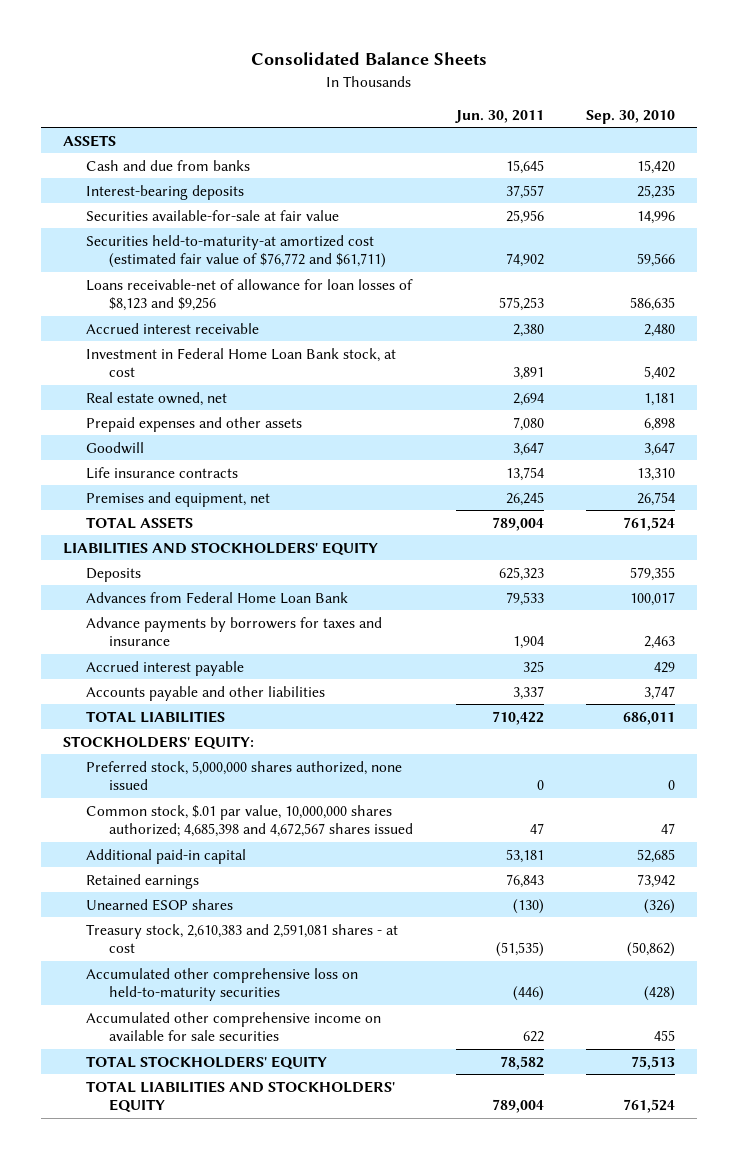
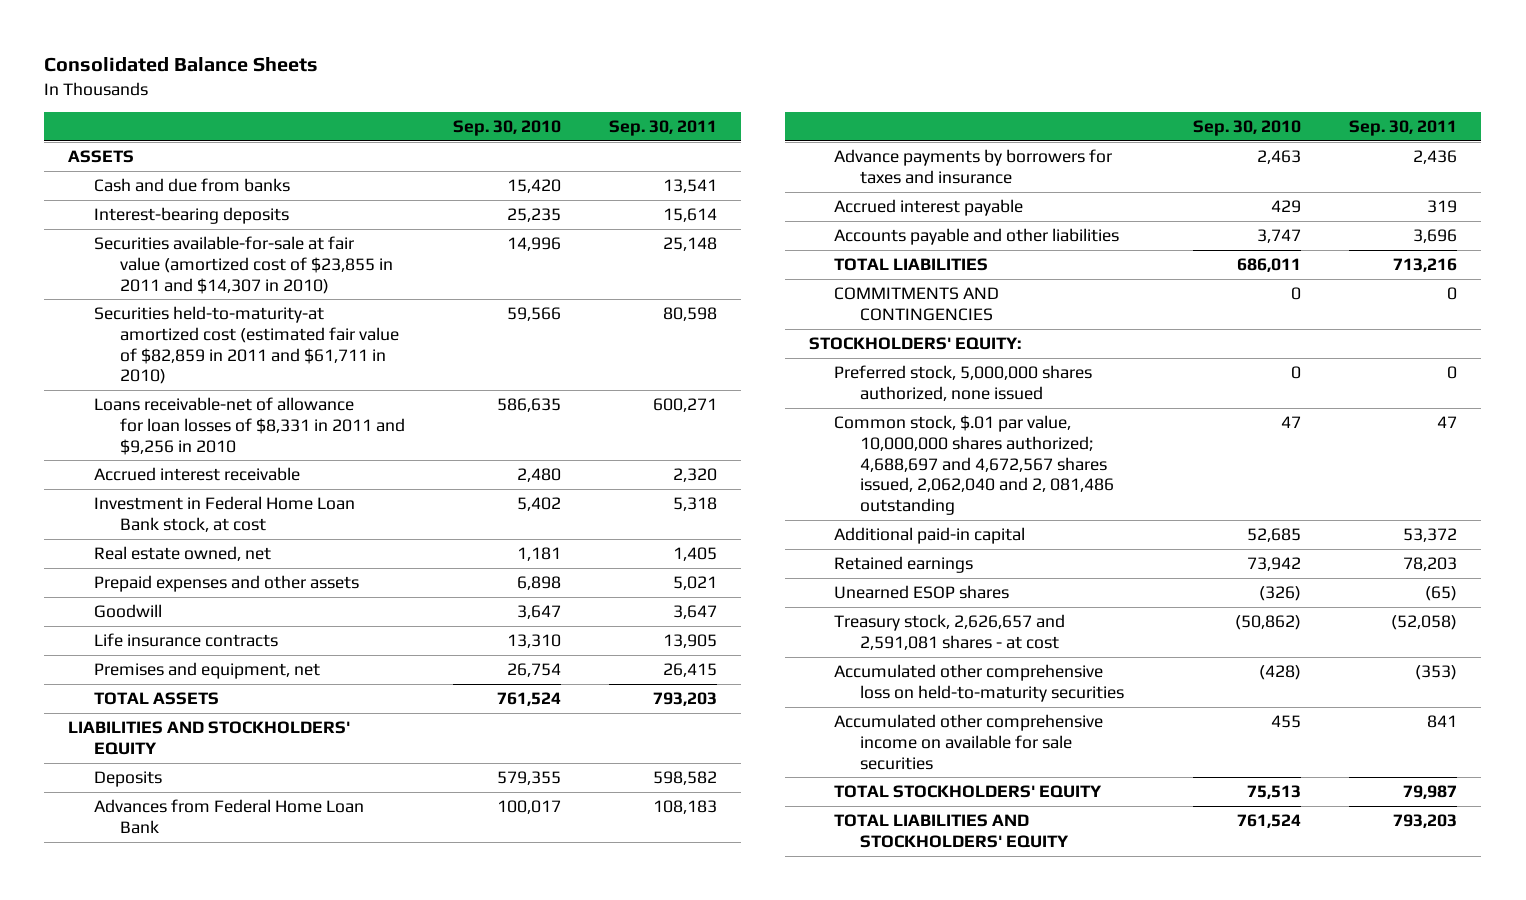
- | Jun. 30, 2011 | Sep. 30, 2010
+ | Sep. 30, 2010 | Sep. 30, 2011
- Securities available-for-sale at fair value | 25,956 | 14,996
- Securities held-to-maturity-at amortized cost (estimated fair value of $76,772 and $61,711) | 74,902 | 59,566
- Loans receivable-net of allowance for loan losses of $8,123 and $9,256 | 575,253 | 586,635
+ Securities available-for-sale at fair value (amortized cost of $23,855 in 2011 and $14,307 in 2010) | 14,996 | 25,148
+ Securities held-to-maturity-at amortized cost (estimated fair value of $82,859 in 2011 and $61,711 in 2010) | 59,566 | 80,598
+ Loans receivable-net of allowance for loan losses of $8,331 in 2011 and $9,256 in 2010 | 586,635 | 600,271
+ COMMITMENTS AND CONTINGENCIES | 0 | 0
- Common stock, $.01 par value, 10,000,000 shares authorized; 4,685,398 and 4,672,567 shares issued | 47 | 47
+ Common stock, $.01 par value, 10,000,000 shares authorized; 4,688,697 and 4,672,567 shares issued, 2,062,040 and 2, 081,486 outstanding | 47 | 47
- Treasury stock, 2,610,383 and 2,591,081 shares - at cost | (51,535) | (50,862)
+ Treasury stock, 2,626,657 and 2,591,081 shares - at cost | (50,862) | (52,058)

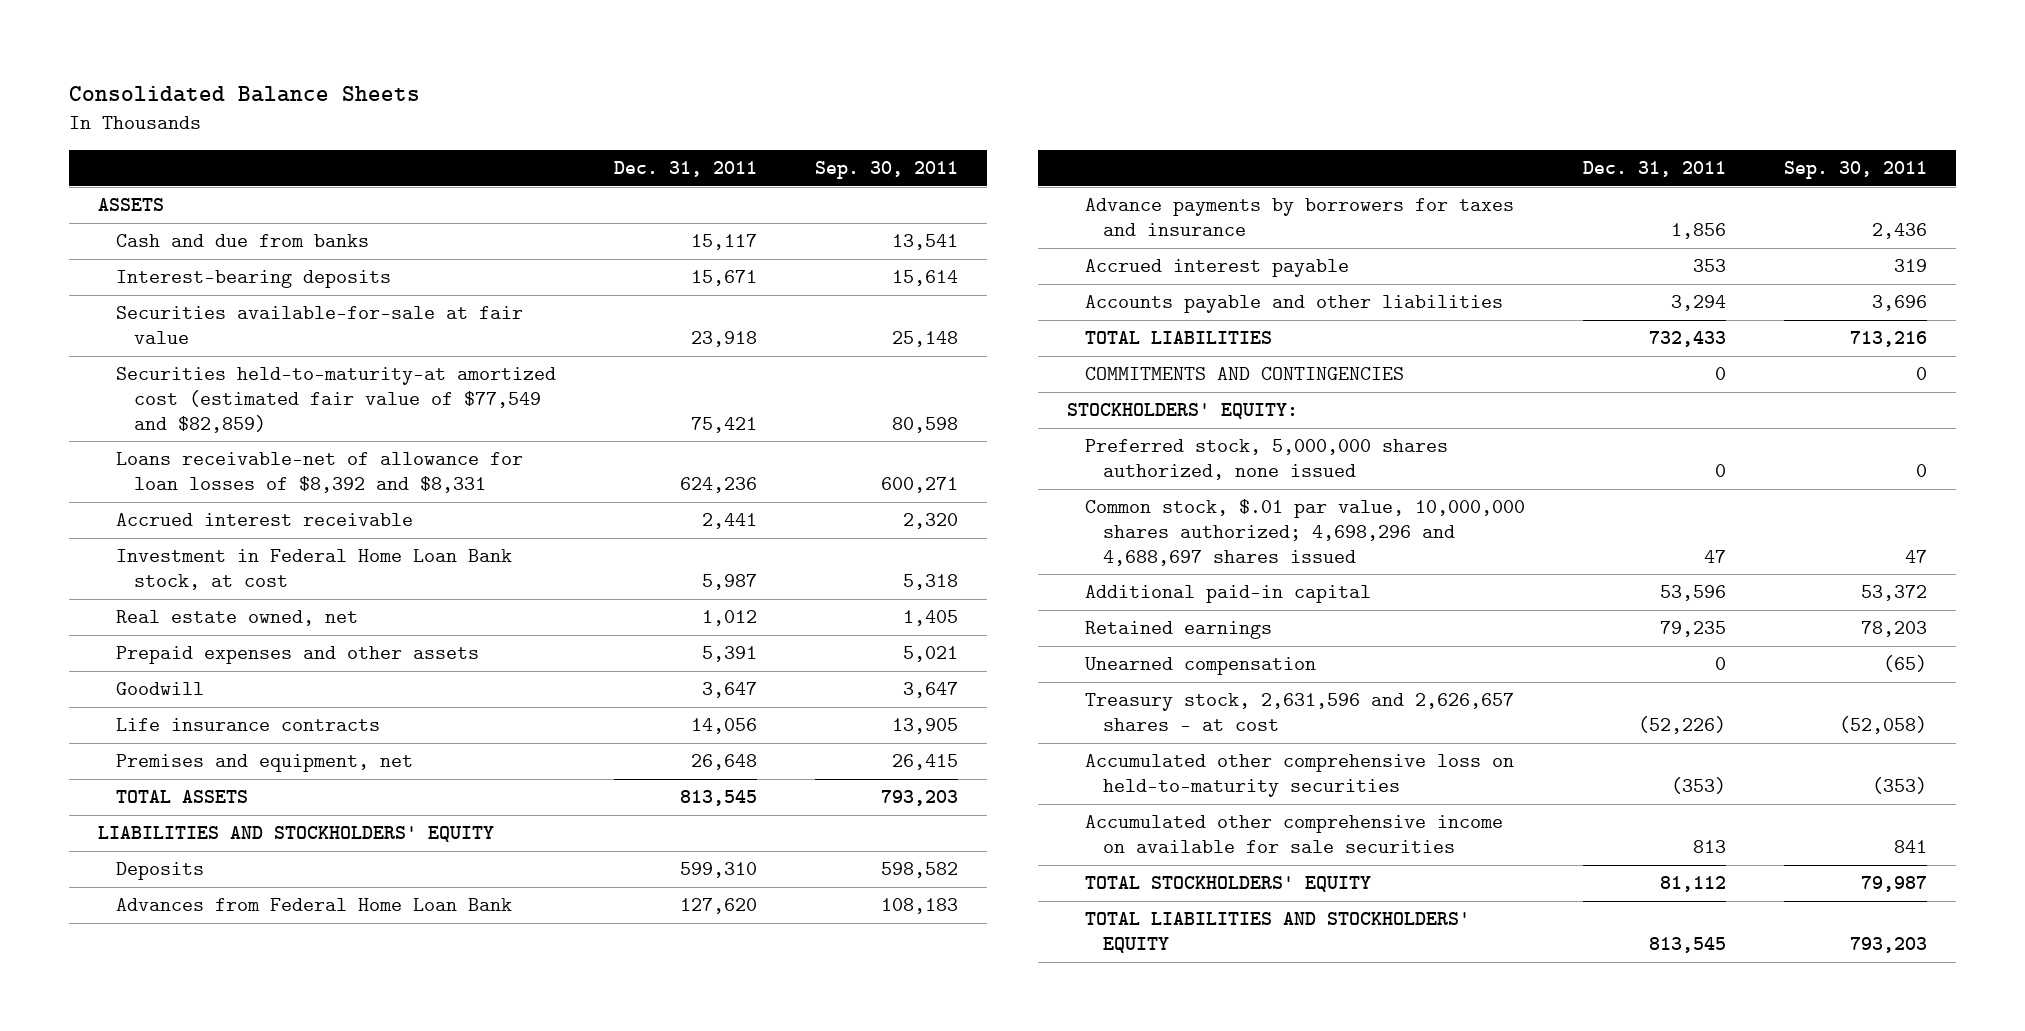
- | Sep. 30, 2010 | Sep. 30, 2011
+ | Dec. 31, 2011 | Sep. 30, 2011
- Securities available-for-sale at fair value (amortized cost of $23,855 in 2011 and $14,307 in 2010) | 14,996 | 25,148
- Securities held-to-maturity-at amortized cost (estimated fair value of $82,859 in 2011 and $61,711 in 2010) | 59,566 | 80,598
- Loans receivable-net of allowance for loan losses of $8,331 in 2011 and $9,256 in 2010 | 586,635 | 600,271
+ Securities available-for-sale at fair value | 23,918 | 25,148
+ Securities held-to-maturity-at amortized cost (estimated fair value of $77,549 and $82,859) | 75,421 | 80,598
+ Loans receivable-net of allowance for loan losses of $8,392 and $8,331 | 624,236 | 600,271
- Common stock, $.01 par value, 10,000,000 shares authorized; 4,688,697 and 4,672,567 shares issued, 2,062,040 and 2, 081,486 outstanding | 47 | 47
+ Common stock, $.01 par value, 10,000,000 shares authorized; 4,698,296 and 4,688,697 shares issued | 47 | 47
- Unearned ESOP shares | (326) | (65)
- Treasury stock, 2,626,657 and 2,591,081 shares - at cost | (50,862) | (52,058)
+ Unearned compensation | 0 | (65)
+ Treasury stock, 2,631,596 and 2,626,657 shares - at cost | (52,226) | (52,058)

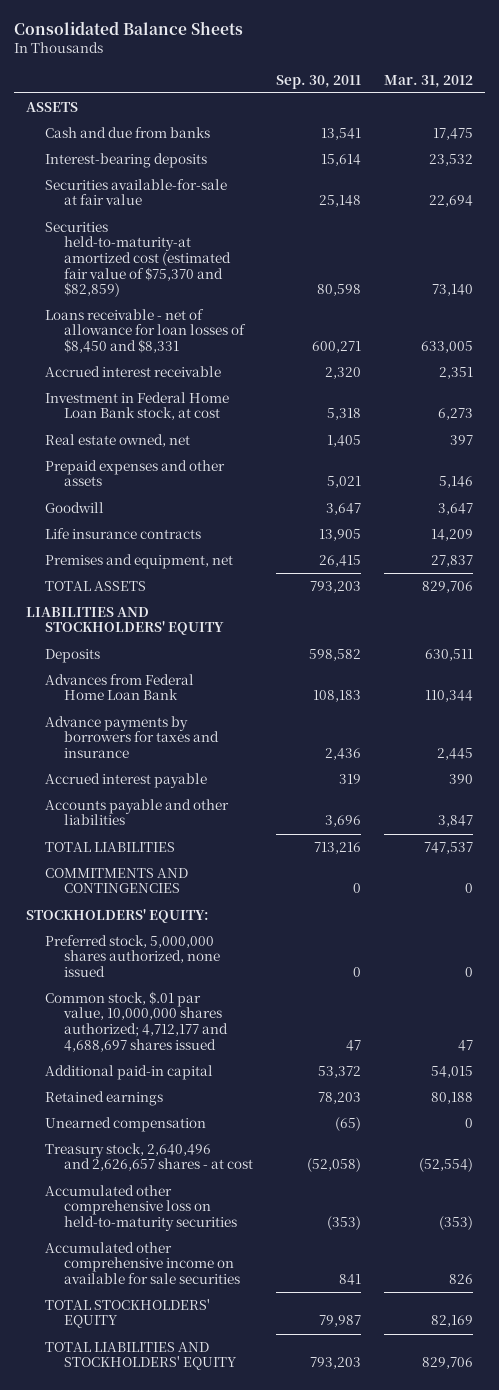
- | Dec. 31, 2011 | Sep. 30, 2011
+ | Sep. 30, 2011 | Mar. 31, 2012
- Securities held-to-maturity-at amortized cost (estimated fair value of $77,549 and $82,859) | 75,421 | 80,598
- Loans receivable-net of allowance for loan losses of $8,392 and $8,331 | 624,236 | 600,271
+ Securities held-to-maturity-at amortized cost (estimated fair value of $75,370 and $82,859) | 80,598 | 73,140
+ Loans receivable - net of allowance for loan losses of $8,450 and $8,331 | 600,271 | 633,005
- Common stock, $.01 par value, 10,000,000 shares authorized; 4,698,296 and 4,688,697 shares issued | 47 | 47
+ Common stock, $.01 par value, 10,000,000 shares authorized; 4,712,177 and 4,688,697 shares issued | 47 | 47
- Treasury stock, 2,631,596 and 2,626,657 shares - at cost | (52,226) | (52,058)
+ Treasury stock, 2,640,496 and 2,626,657 shares - at cost | (52,058) | (52,554)

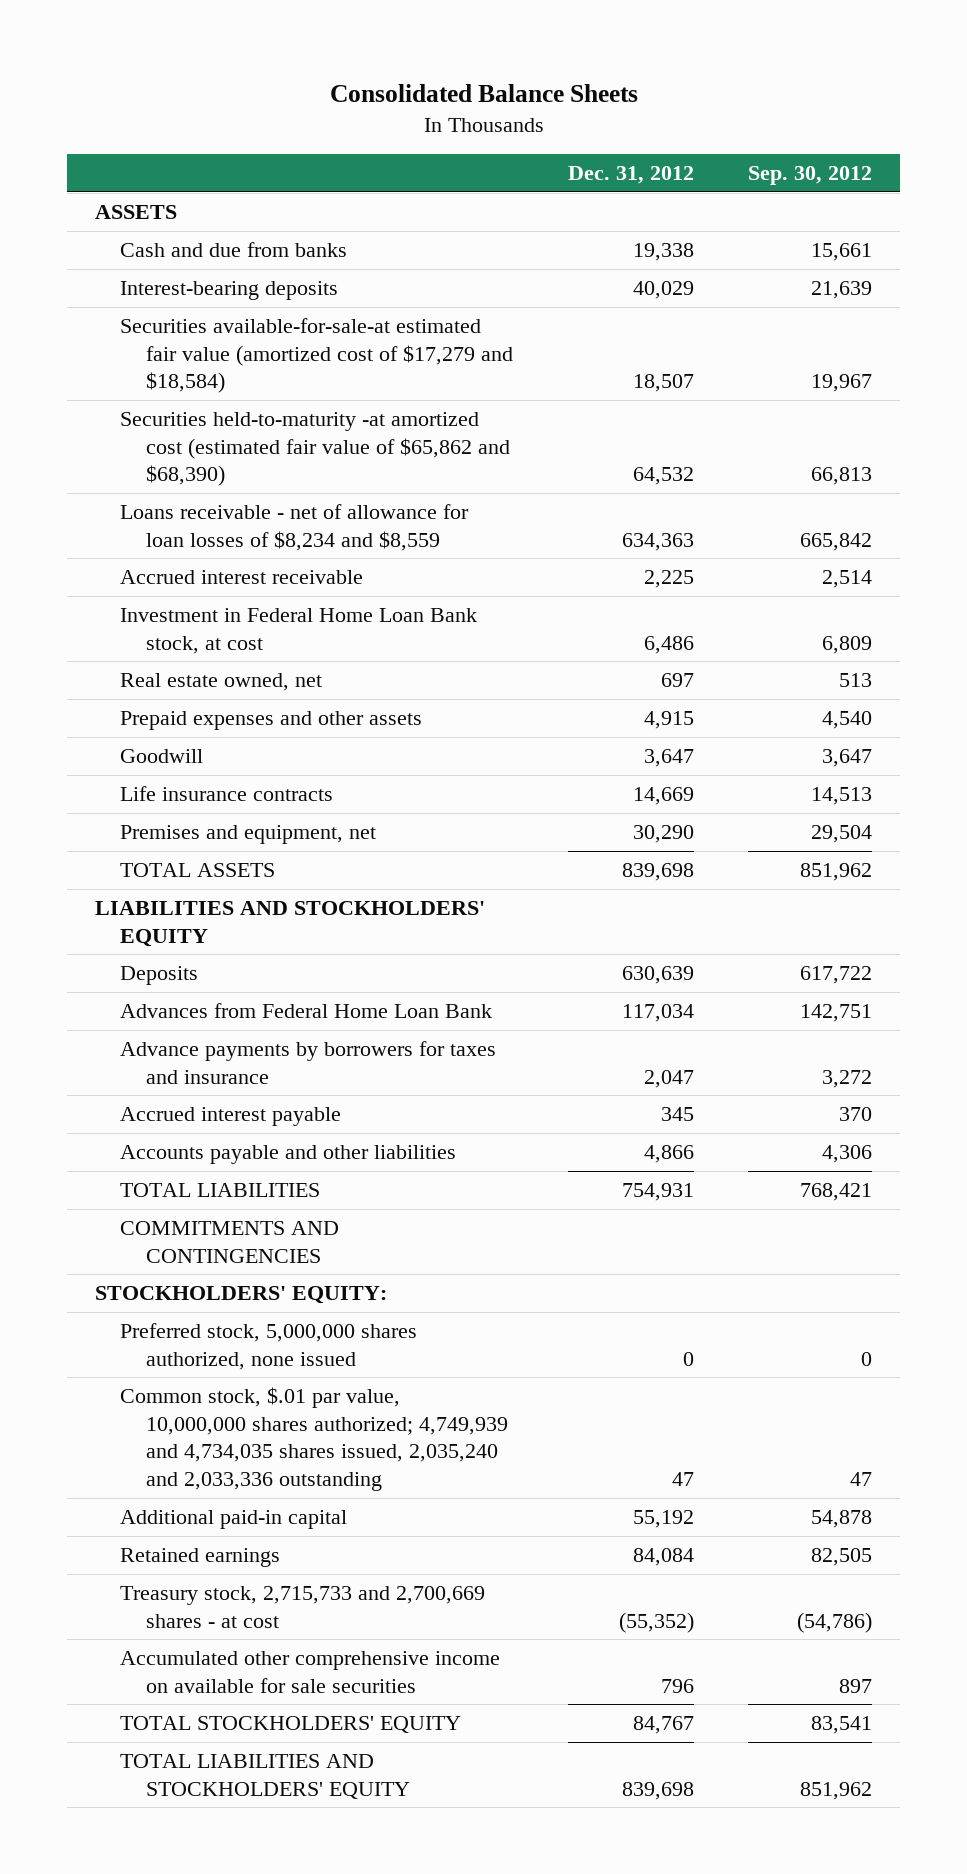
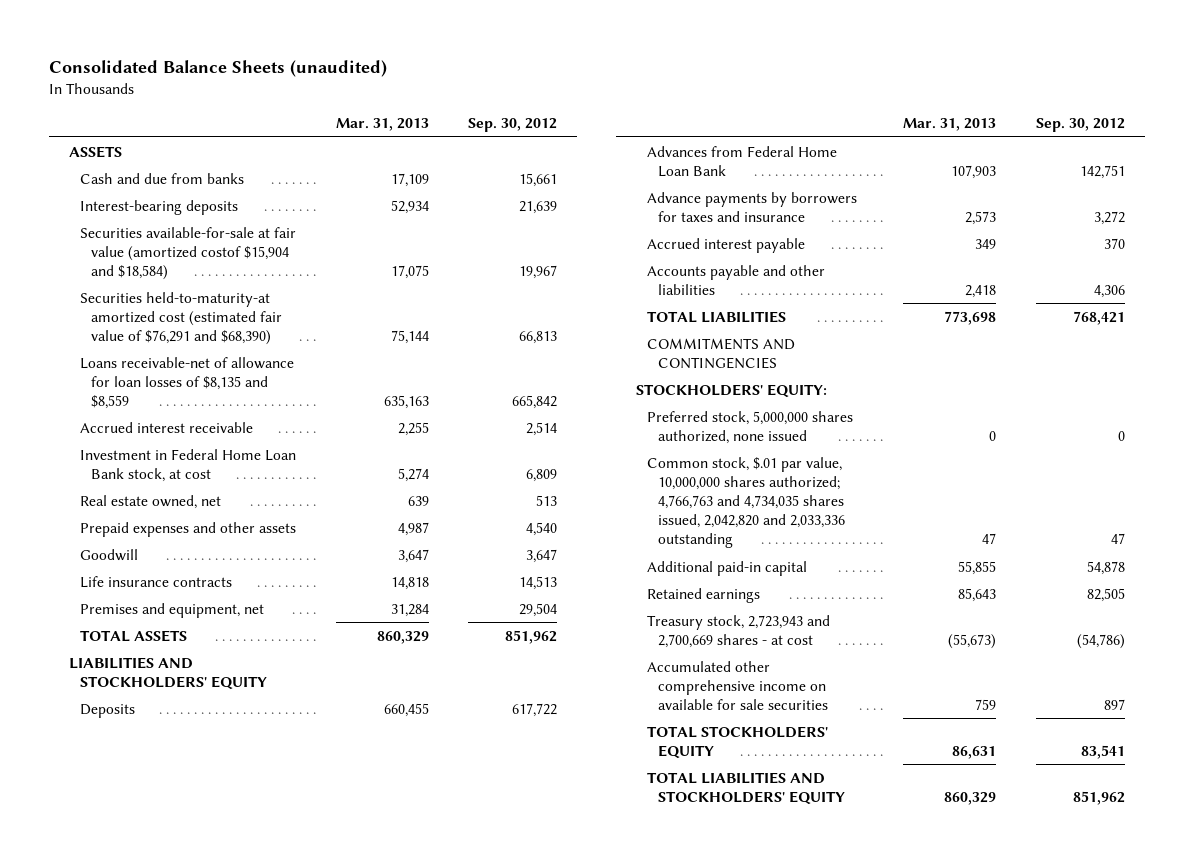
- Consolidated Balance Sheets
+ Consolidated Balance Sheets (unaudited)
- | Dec. 31, 2012 | Sep. 30, 2012
+ | Mar. 31, 2013 | Sep. 30, 2012
- Securities available-for-sale-at estimated fair value (amortized cost of $17,279 and $18,584) | 18,507 | 19,967
- Securities held-to-maturity -at amortized cost (estimated fair value of $65,862 and $68,390) | 64,532 | 66,813
- Loans receivable - net of allowance for loan losses of $8,234 and $8,559 | 634,363 | 665,842
+ Securities available-for-sale at fair value (amortized costof $15,904 and $18,584) | 17,075 | 19,967
+ Securities held-to-maturity-at amortized cost (estimated fair value of $76,291 and $68,390) | 75,144 | 66,813
+ Loans receivable-net of allowance for loan losses of $8,135 and $8,559 | 635,163 | 665,842
- Common stock, $.01 par value, 10,000,000 shares authorized; 4,749,939 and 4,734,035 shares issued, 2,035,240 and 2,033,336 outstanding | 47 | 47
+ Common stock, $.01 par value, 10,000,000 shares authorized; 4,766,763 and 4,734,035 shares issued, 2,042,820 and 2,033,336 outstanding | 47 | 47
- Treasury stock, 2,715,733 and 2,700,669 shares - at cost | (55,352) | (54,786)
+ Treasury stock, 2,723,943 and 2,700,669 shares - at cost | (55,673) | (54,786)

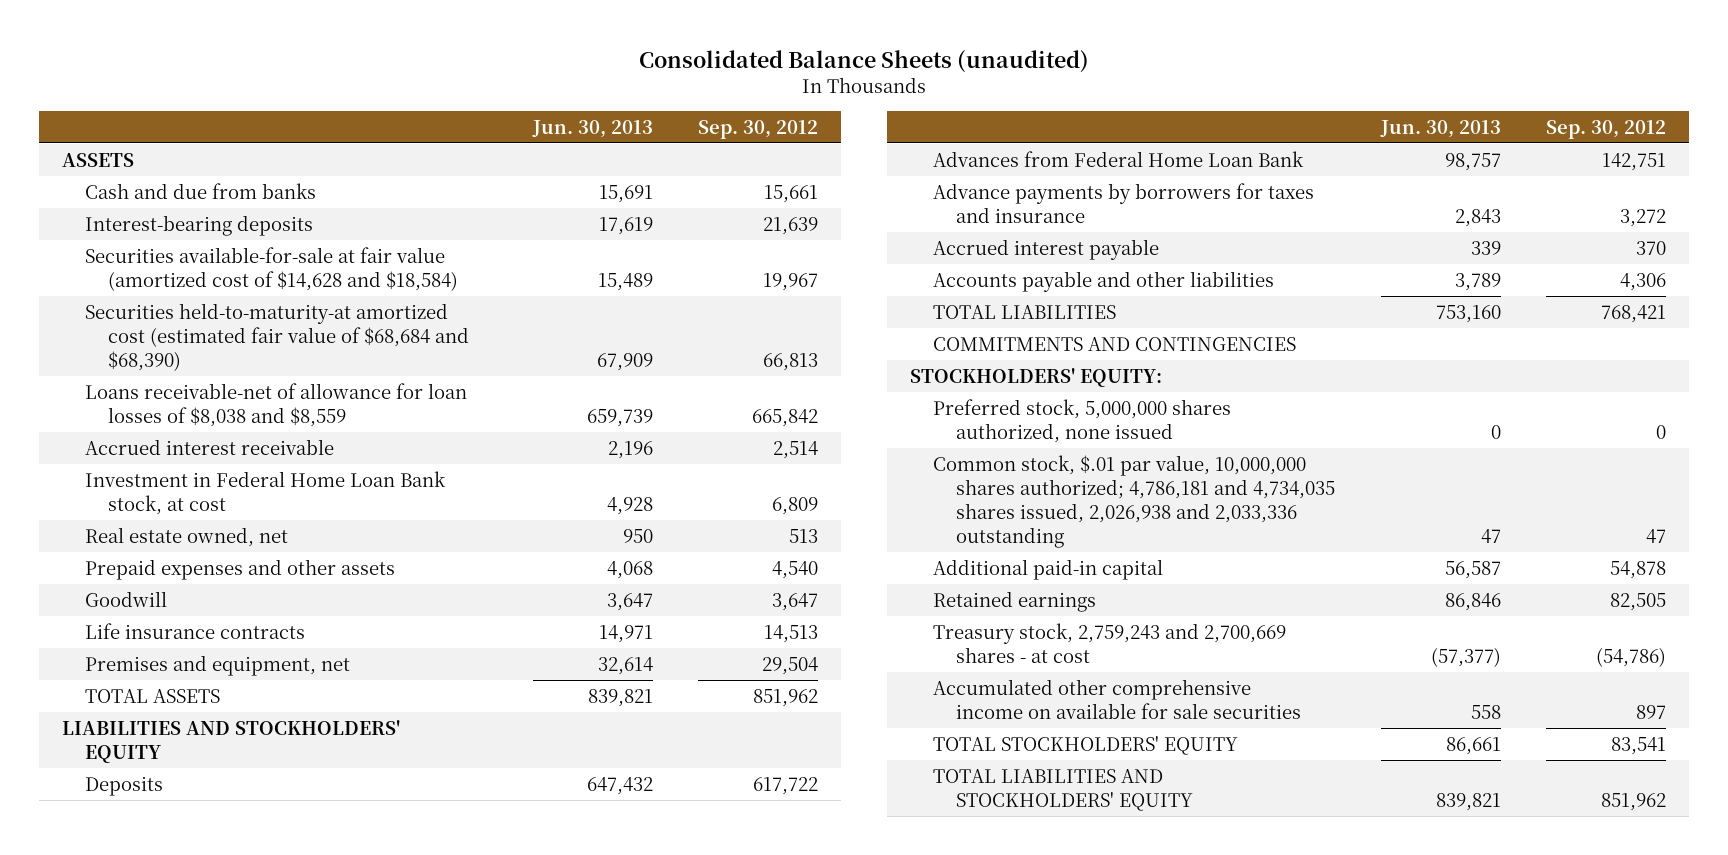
- | Mar. 31, 2013 | Sep. 30, 2012
+ | Jun. 30, 2013 | Sep. 30, 2012
- Securities available-for-sale at fair value (amortized costof $15,904 and $18,584) | 17,075 | 19,967
- Securities held-to-maturity-at amortized cost (estimated fair value of $76,291 and $68,390) | 75,144 | 66,813
- Loans receivable-net of allowance for loan losses of $8,135 and $8,559 | 635,163 | 665,842
+ Securities available-for-sale at fair value (amortized cost of $14,628 and $18,584) | 15,489 | 19,967
+ Securities held-to-maturity-at amortized cost (estimated fair value of $68,684 and $68,390) | 67,909 | 66,813
+ Loans receivable-net of allowance for loan losses of $8,038 and $8,559 | 659,739 | 665,842
- Common stock, $.01 par value, 10,000,000 shares authorized; 4,766,763 and 4,734,035 shares issued, 2,042,820 and 2,033,336 outstanding | 47 | 47
+ Common stock, $.01 par value, 10,000,000 shares authorized; 4,786,181 and 4,734,035 shares issued, 2,026,938 and 2,033,336 outstanding | 47 | 47
- Treasury stock, 2,723,943 and 2,700,669 shares - at cost | (55,673) | (54,786)
+ Treasury stock, 2,759,243 and 2,700,669 shares - at cost | (57,377) | (54,786)

